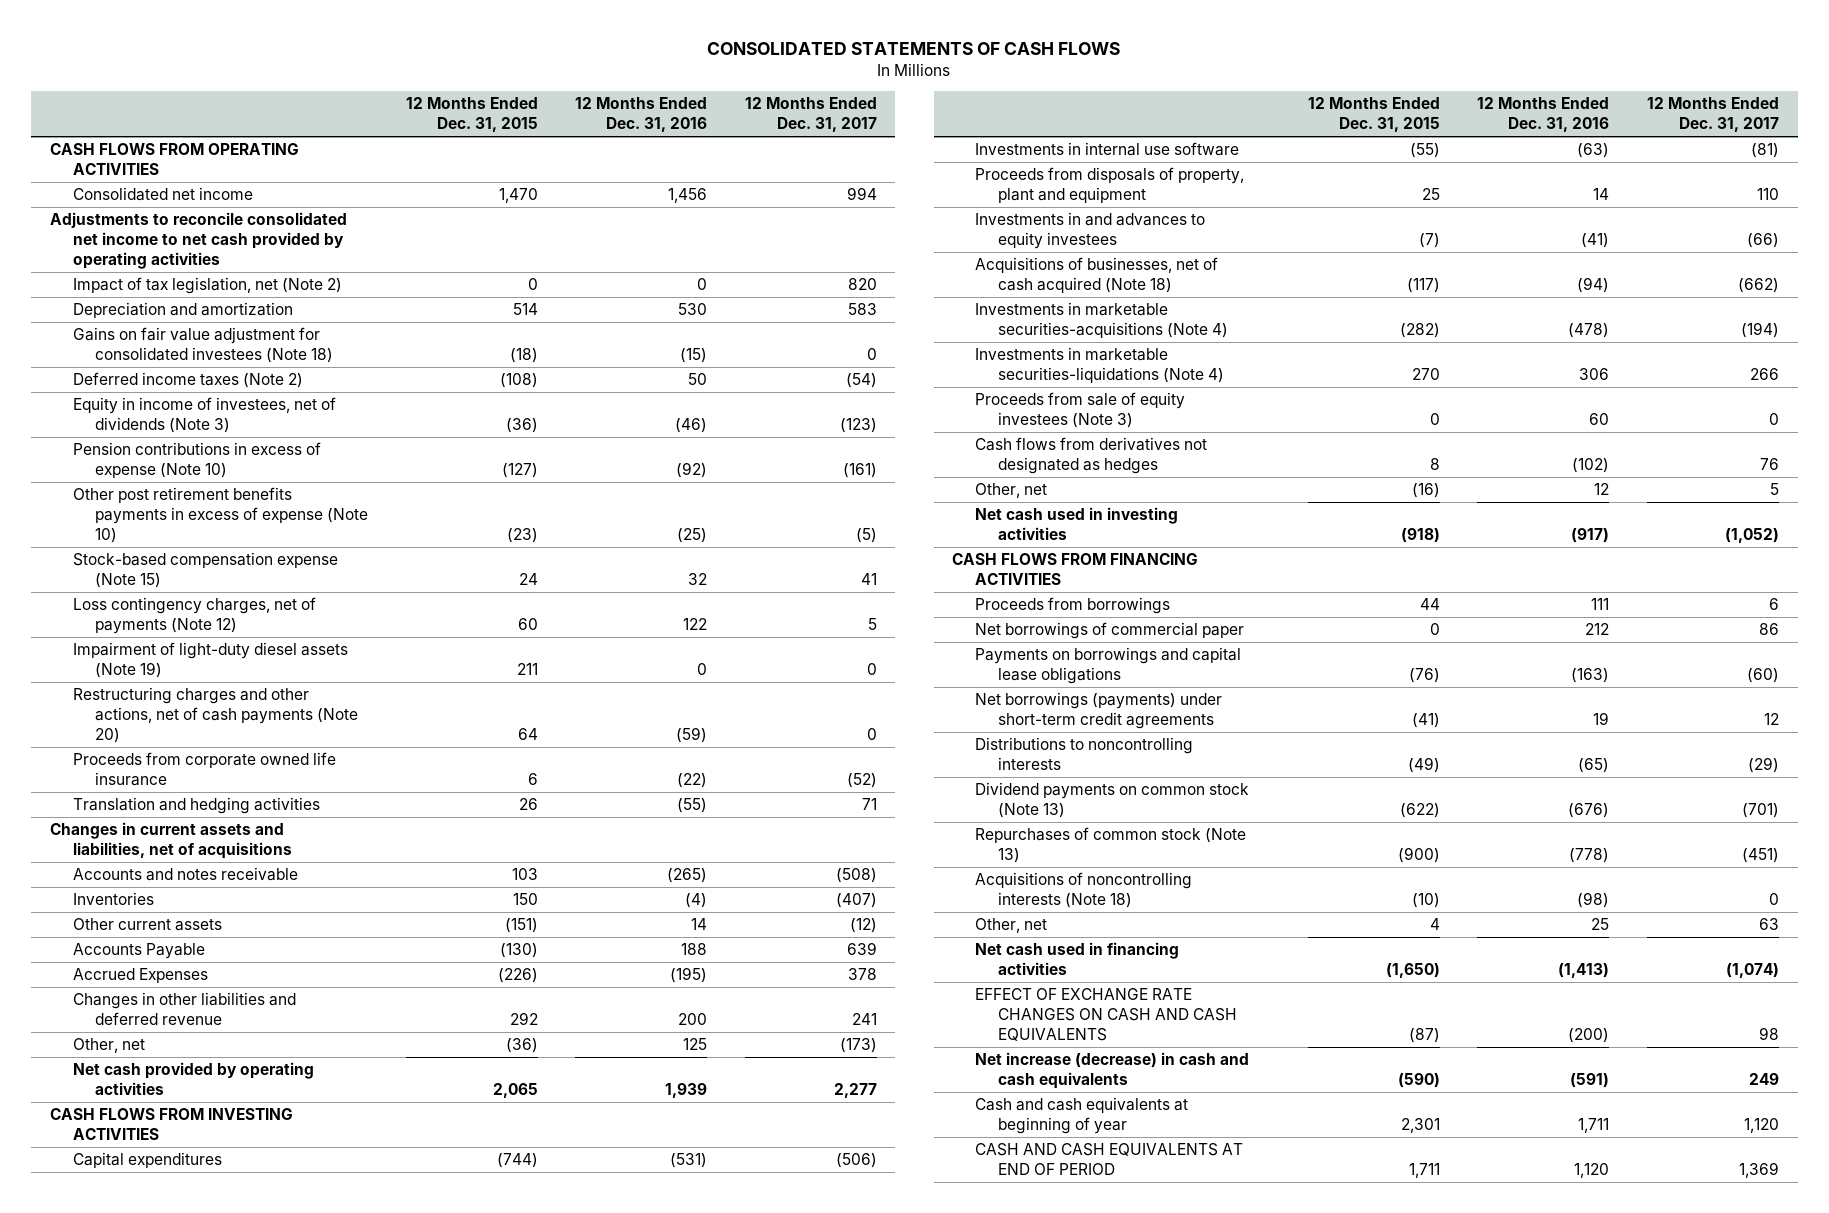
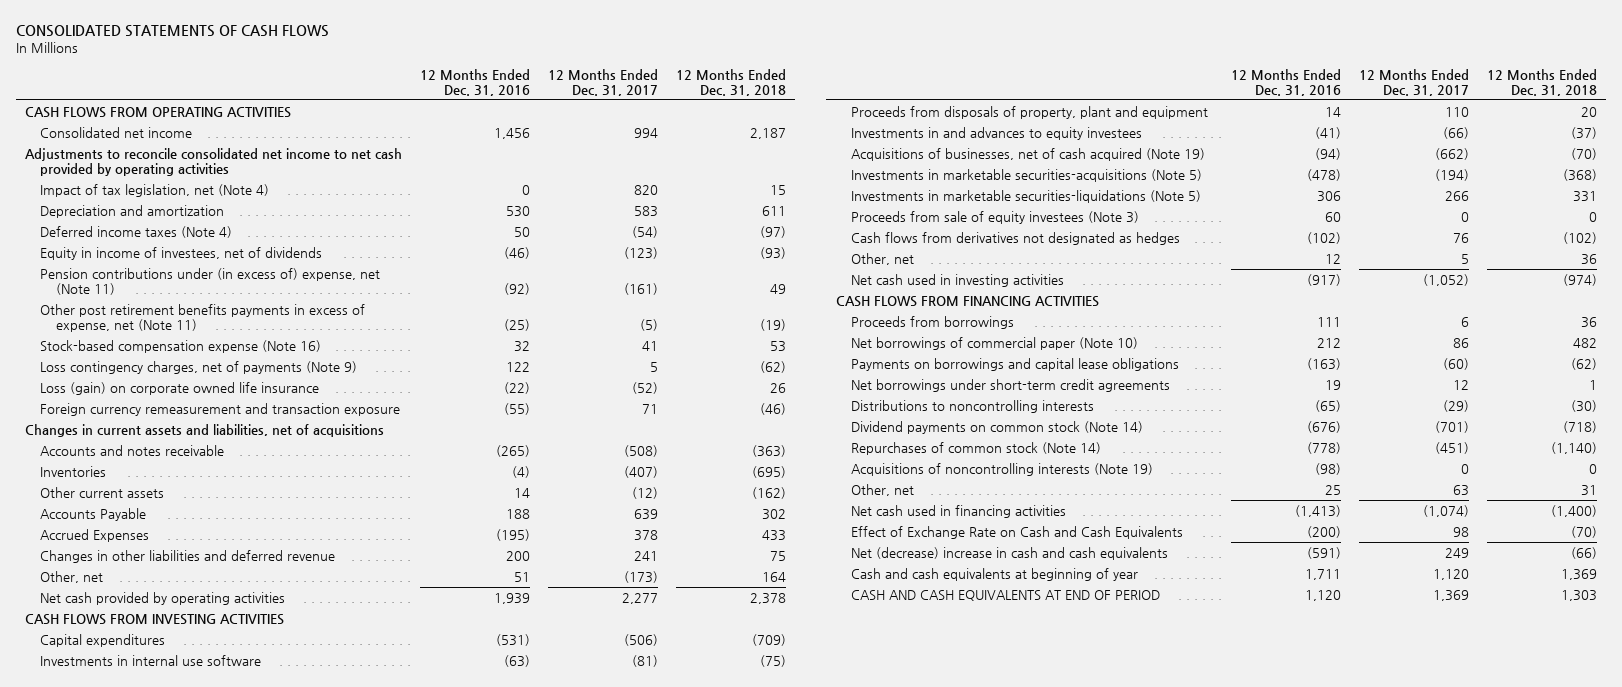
- | 12 Months Ended Dec. 31, 2015 | 12 Months Ended Dec. 31, 2016 | 12 Months Ended Dec. 31, 2017
+ | 12 Months Ended Dec. 31, 2016 | 12 Months Ended Dec. 31, 2017 | 12 Months Ended Dec. 31, 2018
- Impact of tax legislation, net (Note 2) | 0 | 0 | 820
+ Impact of tax legislation, net (Note 4) | 0 | 820 | 15
- Gains on fair value adjustment for consolidated investees (Note 18) | (18) | (15) | 0
- Deferred income taxes (Note 2) | (108) | 50 | (54)
- Equity in income of investees, net of dividends (Note 3) | (36) | (46) | (123)
- Pension contributions in excess of expense (Note 10) | (127) | (92) | (161)
- Other post retirement benefits payments in excess of expense (Note 10) | (23) | (25) | (5)
- Stock-based compensation expense (Note 15) | 24 | 32 | 41
- Loss contingency charges, net of payments (Note 12) | 60 | 122 | 5
- Impairment of light-duty diesel assets (Note 19) | 211 | 0 | 0
- Restructuring charges and other actions, net of cash payments (Note 20) | 64 | (59) | 0
- Proceeds from corporate owned life insurance | 6 | (22) | (52)
- Translation and hedging activities | 26 | (55) | 71
+ Deferred income taxes (Note 4) | 50 | (54) | (97)
+ Equity in income of investees, net of dividends | (46) | (123) | (93)
+ Pension contributions under (in excess of) expense, net (Note 11) | (92) | (161) | 49
+ Other post retirement benefits payments in excess of expense, net (Note 11) | (25) | (5) | (19)
+ Stock-based compensation expense (Note 16) | 32 | 41 | 53
+ Loss contingency charges, net of payments (Note 9) | 122 | 5 | (62)
+ Loss (gain) on corporate owned life insurance | (22) | (52) | 26
+ Foreign currency remeasurement and transaction exposure | (55) | 71 | (46)
- Other, net | (36) | 125 | (173)
+ Other, net | 51 | (173) | 164
- Acquisitions of businesses, net of cash acquired (Note 18) | (117) | (94) | (662)
- Investments in marketable securities-acquisitions (Note 4) | (282) | (478) | (194)
- Investments in marketable securities-liquidations (Note 4) | 270 | 306 | 266
+ Acquisitions of businesses, net of cash acquired (Note 19) | (94) | (662) | (70)
+ Investments in marketable securities-acquisitions (Note 5) | (478) | (194) | (368)
+ Investments in marketable securities-liquidations (Note 5) | 306 | 266 | 331
- Net borrowings of commercial paper | 0 | 212 | 86
+ Net borrowings of commercial paper (Note 10) | 212 | 86 | 482
- Net borrowings (payments) under short-term credit agreements | (41) | 19 | 12
+ Net borrowings under short-term credit agreements | 19 | 12 | 1
- Dividend payments on common stock (Note 13) | (622) | (676) | (701)
- Repurchases of common stock (Note 13) | (900) | (778) | (451)
- Acquisitions of noncontrolling interests (Note 18) | (10) | (98) | 0
+ Dividend payments on common stock (Note 14) | (676) | (701) | (718)
+ Repurchases of common stock (Note 14) | (778) | (451) | (1,140)
+ Acquisitions of noncontrolling interests (Note 19) | (98) | 0 | 0
- EFFECT OF EXCHANGE RATE CHANGES ON CASH AND CASH EQUIVALENTS | (87) | (200) | 98
- Net increase (decrease) in cash and cash equivalents | (590) | (591) | 249
+ Effect of Exchange Rate on Cash and Cash Equivalents | (200) | 98 | (70)
+ Net (decrease) increase in cash and cash equivalents | (591) | 249 | (66)

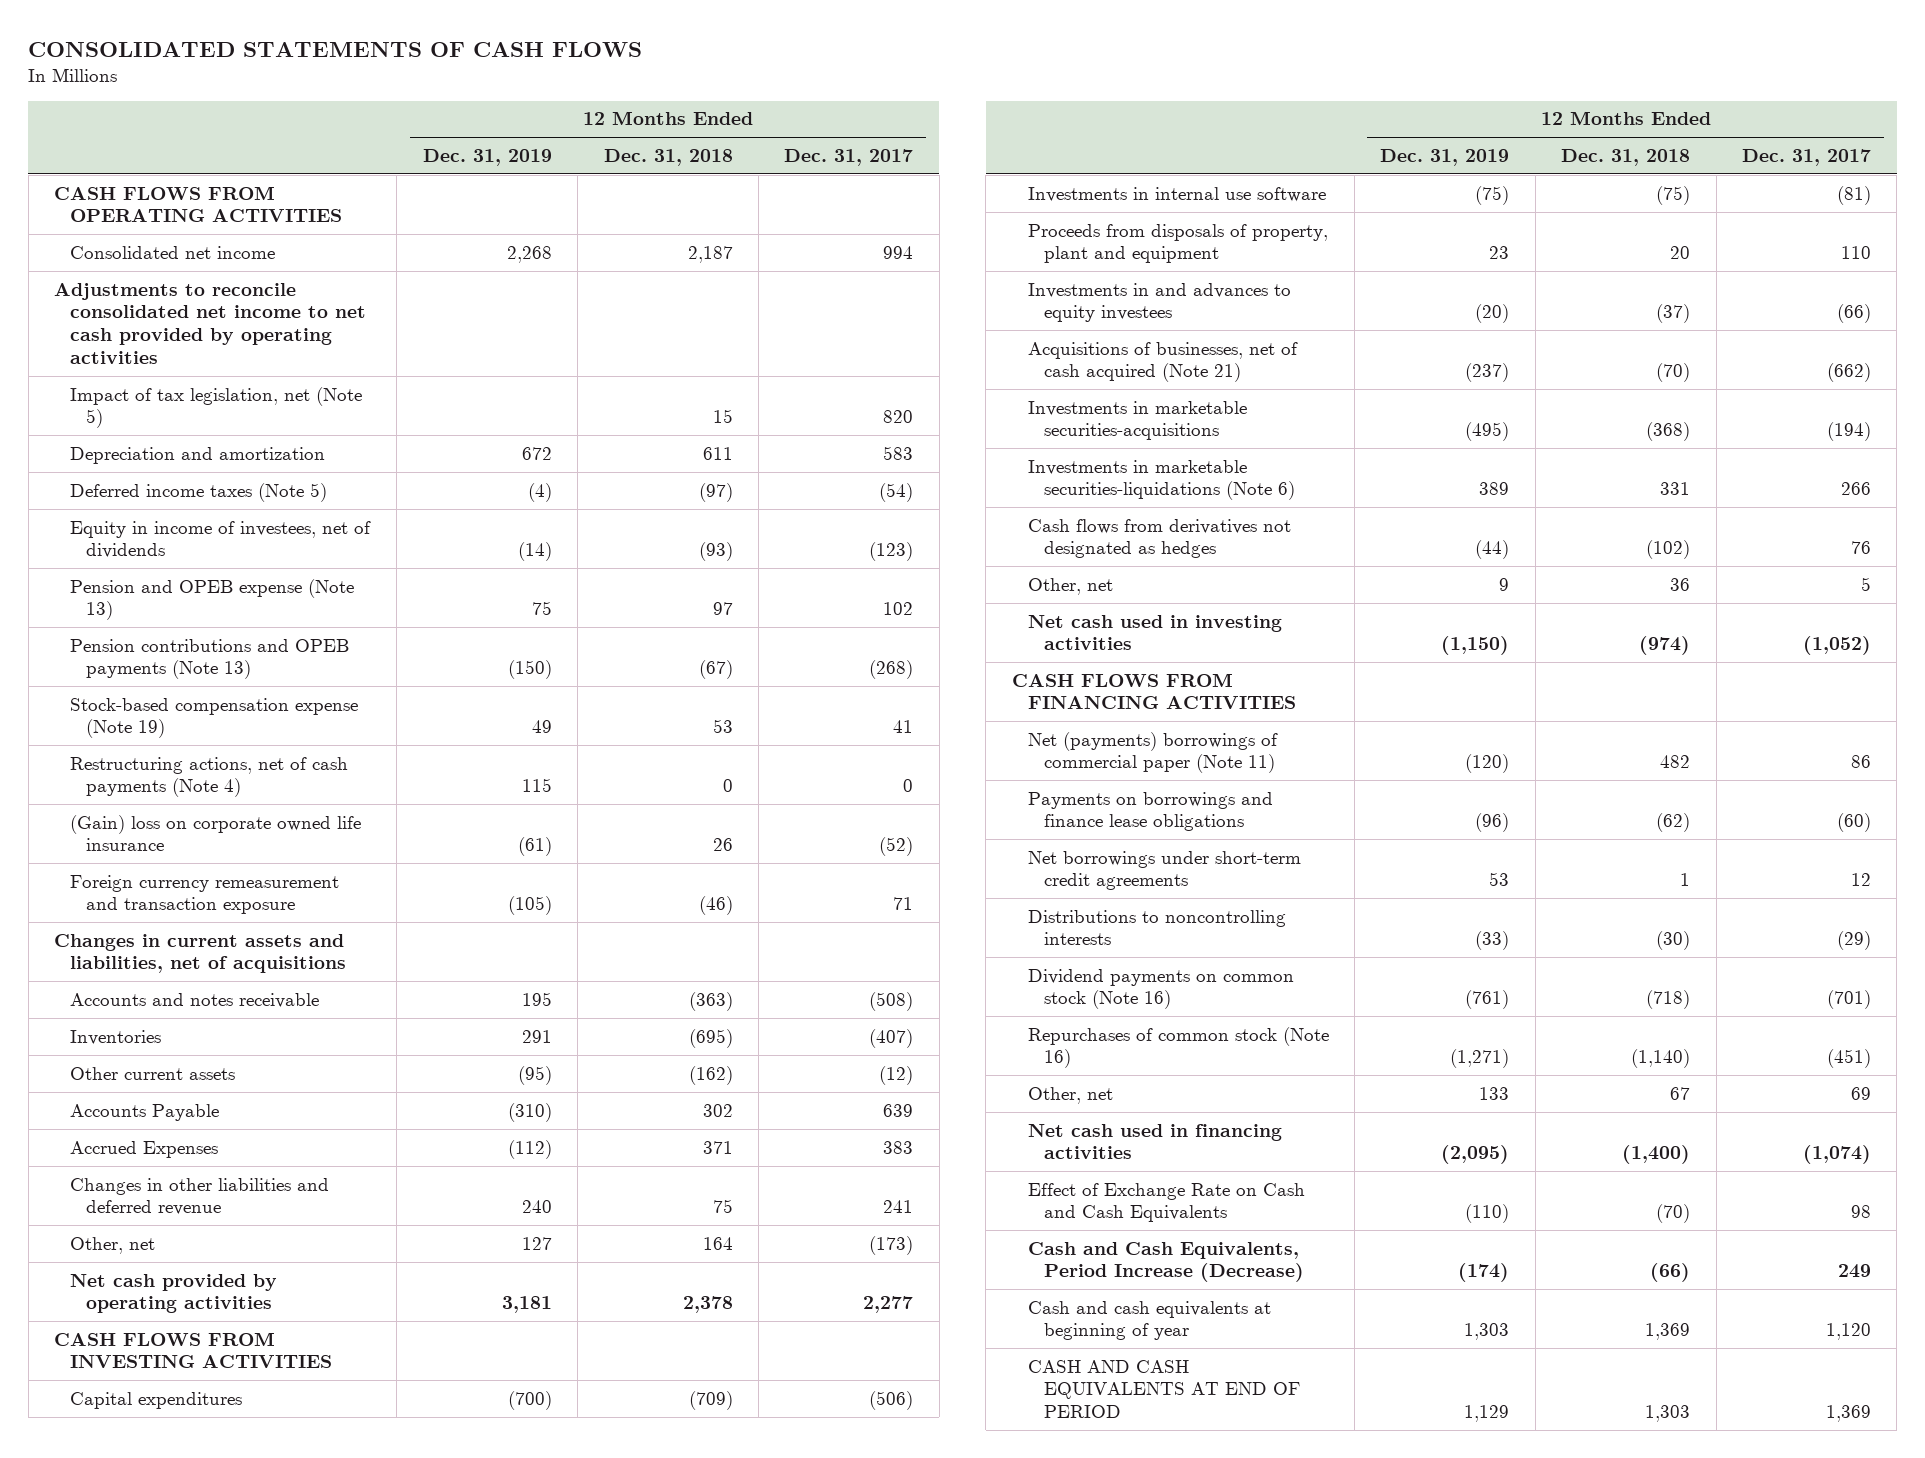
- | 12 Months Ended Dec. 31, 2016 | 12 Months Ended Dec. 31, 2017 | 12 Months Ended Dec. 31, 2018
+ | 12 Months Ended Dec. 31, 2019 | 12 Months Ended Dec. 31, 2018 | 12 Months Ended Dec. 31, 2017
- Impact of tax legislation, net (Note 4) | 0 | 820 | 15
+ Impact of tax legislation, net (Note 5) | | 15 | 820
- Deferred income taxes (Note 4) | 50 | (54) | (97)
+ Deferred income taxes (Note 5) | (4) | (97) | (54)
- Pension contributions under (in excess of) expense, net (Note 11) | (92) | (161) | 49
- Other post retirement benefits payments in excess of expense, net (Note 11) | (25) | (5) | (19)
- Stock-based compensation expense (Note 16) | 32 | 41 | 53
- Loss contingency charges, net of payments (Note 9) | 122 | 5 | (62)
- Loss (gain) on corporate owned life insurance | (22) | (52) | 26
+ Pension and OPEB expense (Note 13) | 75 | 97 | 102
+ Pension contributions and OPEB payments (Note 13) | (150) | (67) | (268)
+ Stock-based compensation expense (Note 19) | 49 | 53 | 41
+ Restructuring actions, net of cash payments (Note 4) | 115 | 0 | 0
+ (Gain) loss on corporate owned life insurance | (61) | 26 | (52)
- Accrued Expenses | (195) | 378 | 433
+ Accrued Expenses | (112) | 371 | 383
- Acquisitions of businesses, net of cash acquired (Note 19) | (94) | (662) | (70)
- Investments in marketable securities-acquisitions (Note 5) | (478) | (194) | (368)
- Investments in marketable securities-liquidations (Note 5) | 306 | 266 | 331
- Proceeds from sale of equity investees (Note 3) | 60 | 0 | 0
+ Acquisitions of businesses, net of cash acquired (Note 21) | (237) | (70) | (662)
+ Investments in marketable securities-acquisitions | (495) | (368) | (194)
+ Investments in marketable securities-liquidations (Note 6) | 389 | 331 | 266
- Proceeds from borrowings | 111 | 6 | 36
- Net borrowings of commercial paper (Note 10) | 212 | 86 | 482
- Payments on borrowings and capital lease obligations | (163) | (60) | (62)
+ Net (payments) borrowings of commercial paper (Note 11) | (120) | 482 | 86
+ Payments on borrowings and finance lease obligations | (96) | (62) | (60)
- Dividend payments on common stock (Note 14) | (676) | (701) | (718)
- Repurchases of common stock (Note 14) | (778) | (451) | (1,140)
- Acquisitions of noncontrolling interests (Note 19) | (98) | 0 | 0
- Other, net | 25 | 63 | 31
+ Dividend payments on common stock (Note 16) | (761) | (718) | (701)
+ Repurchases of common stock (Note 16) | (1,271) | (1,140) | (451)
+ Other, net | 133 | 67 | 69
- Net (decrease) increase in cash and cash equivalents | (591) | 249 | (66)
+ Cash and Cash Equivalents, Period Increase (Decrease) | (174) | (66) | 249

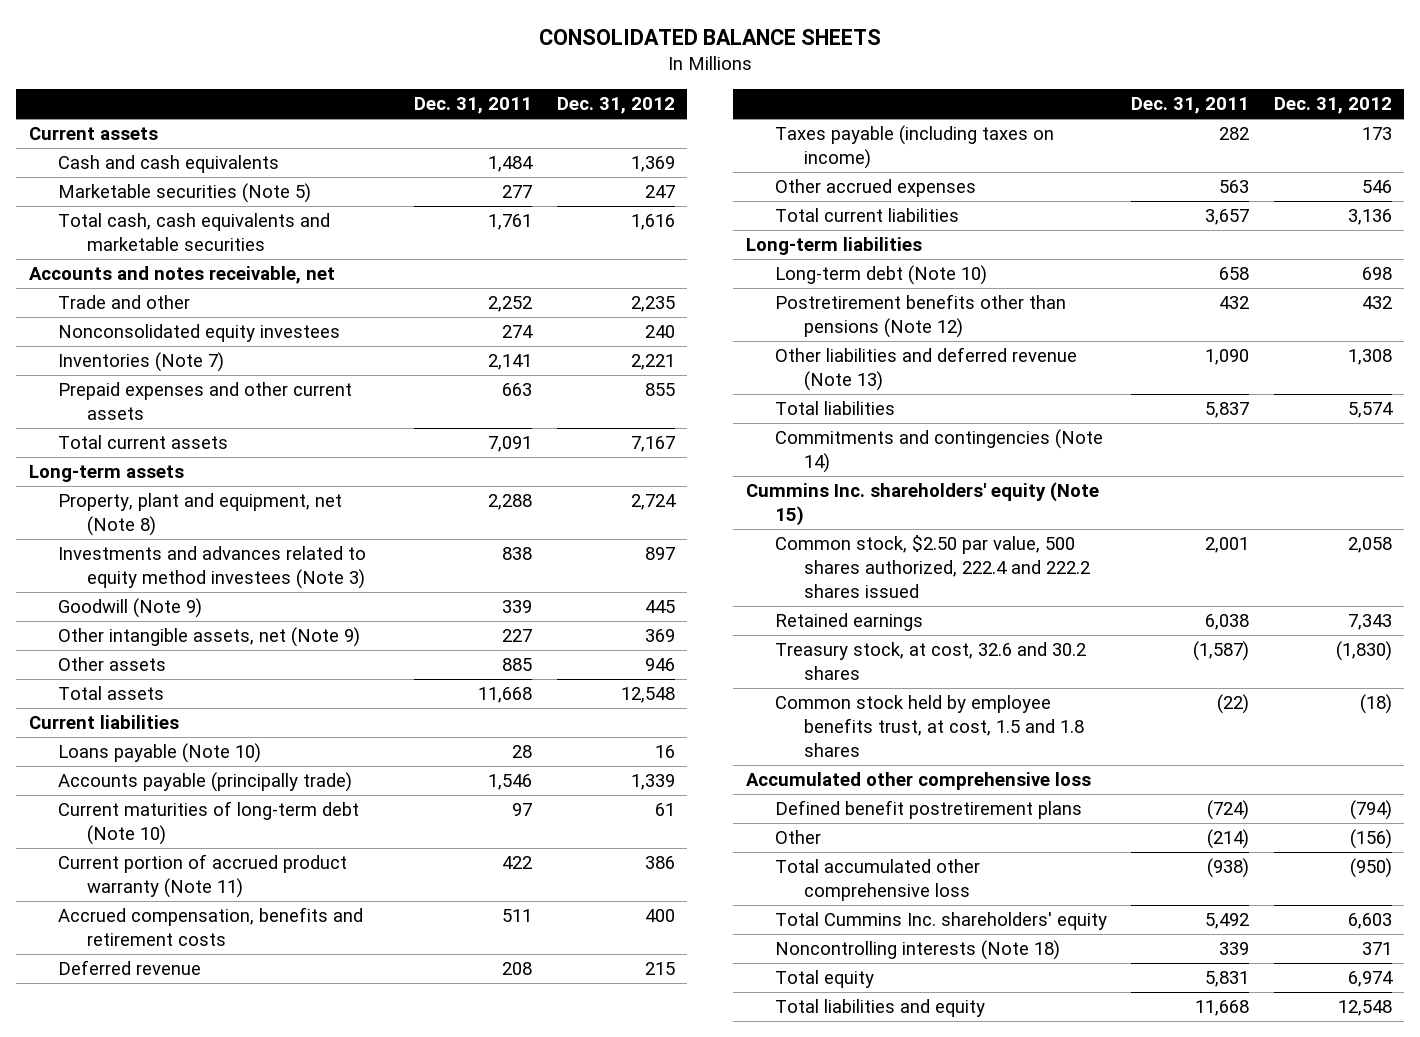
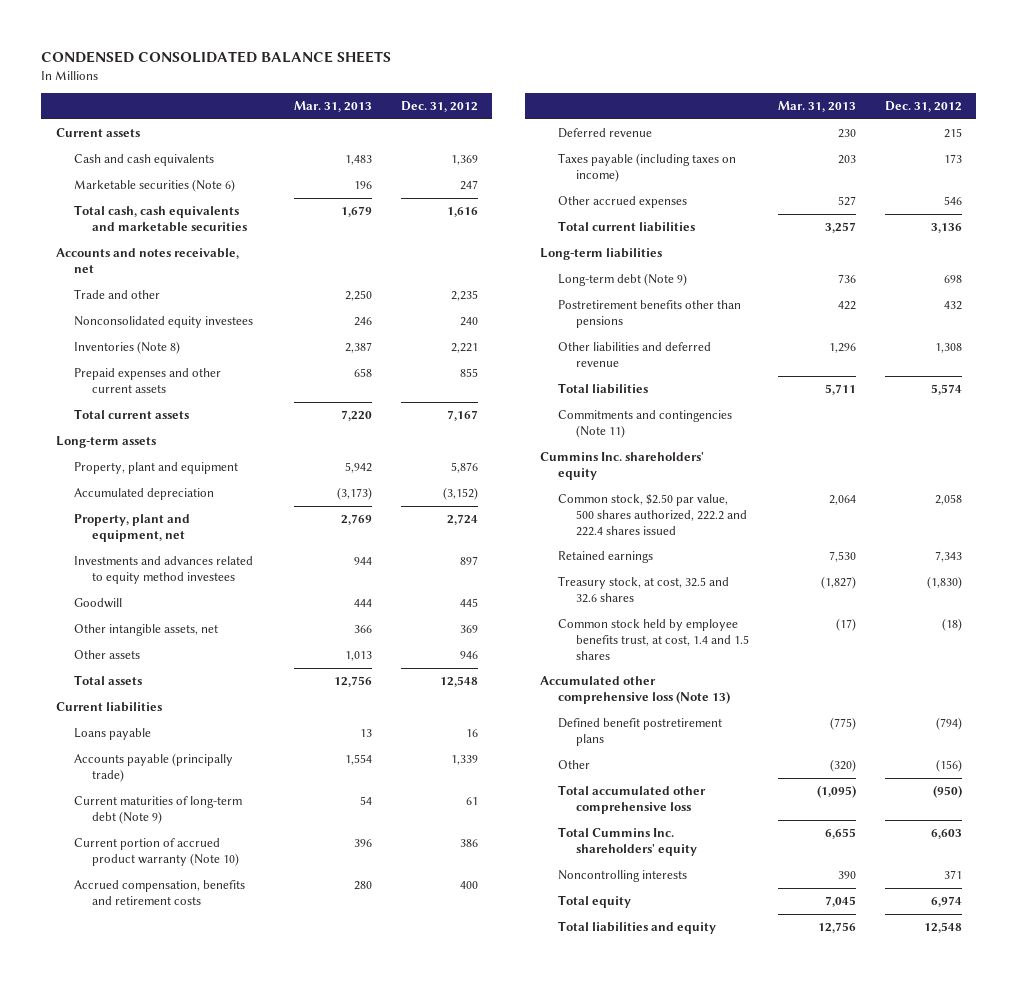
- CONSOLIDATED BALANCE SHEETS
+ CONDENSED CONSOLIDATED BALANCE SHEETS
- | Dec. 31, 2011 | Dec. 31, 2012
+ | Mar. 31, 2013 | Dec. 31, 2012
- Marketable securities (Note 5) | 277 | 247
+ Marketable securities (Note 6) | 196 | 247
- Inventories (Note 7) | 2,141 | 2,221
+ Inventories (Note 8) | 2,387 | 2,221
- Property, plant and equipment, net (Note 8) | 2,288 | 2,724
- Investments and advances related to equity method investees (Note 3) | 838 | 897
- Goodwill (Note 9) | 339 | 445
- Other intangible assets, net (Note 9) | 227 | 369
+ Property, plant and equipment | 5,942 | 5,876
+ Accumulated depreciation | (3,173) | (3,152)
+ Property, plant and equipment, net | 2,769 | 2,724
+ Investments and advances related to equity method investees | 944 | 897
+ Goodwill | 444 | 445
+ Other intangible assets, net | 366 | 369
- Loans payable (Note 10) | 28 | 16
+ Loans payable | 13 | 16
- Current maturities of long-term debt (Note 10) | 97 | 61
- Current portion of accrued product warranty (Note 11) | 422 | 386
+ Current maturities of long-term debt (Note 9) | 54 | 61
+ Current portion of accrued product warranty (Note 10) | 396 | 386
- Long-term debt (Note 10) | 658 | 698
- Postretirement benefits other than pensions (Note 12) | 432 | 432
- Other liabilities and deferred revenue (Note 13) | 1,090 | 1,308
+ Long-term debt (Note 9) | 736 | 698
+ Postretirement benefits other than pensions | 422 | 432
+ Other liabilities and deferred revenue | 1,296 | 1,308
- Commitments and contingencies (Note 14)
- Cummins Inc. shareholders' equity (Note 15)
- Common stock, $2.50 par value, 500 shares authorized, 222.4 and 222.2 shares issued | 2,001 | 2,058
+ Commitments and contingencies (Note 11)
+ Cummins Inc. shareholders' equity
+ Common stock, $2.50 par value, 500 shares authorized, 222.2 and 222.4 shares issued | 2,064 | 2,058
- Treasury stock, at cost, 32.6 and 30.2 shares | (1,587) | (1,830)
- Common stock held by employee benefits trust, at cost, 1.5 and 1.8 shares | (22) | (18)
- Accumulated other comprehensive loss
+ Treasury stock, at cost, 32.5 and 32.6 shares | (1,827) | (1,830)
+ Common stock held by employee benefits trust, at cost, 1.4 and 1.5 shares | (17) | (18)
+ Accumulated other comprehensive loss (Note 13)
- Noncontrolling interests (Note 18) | 339 | 371
+ Noncontrolling interests | 390 | 371

